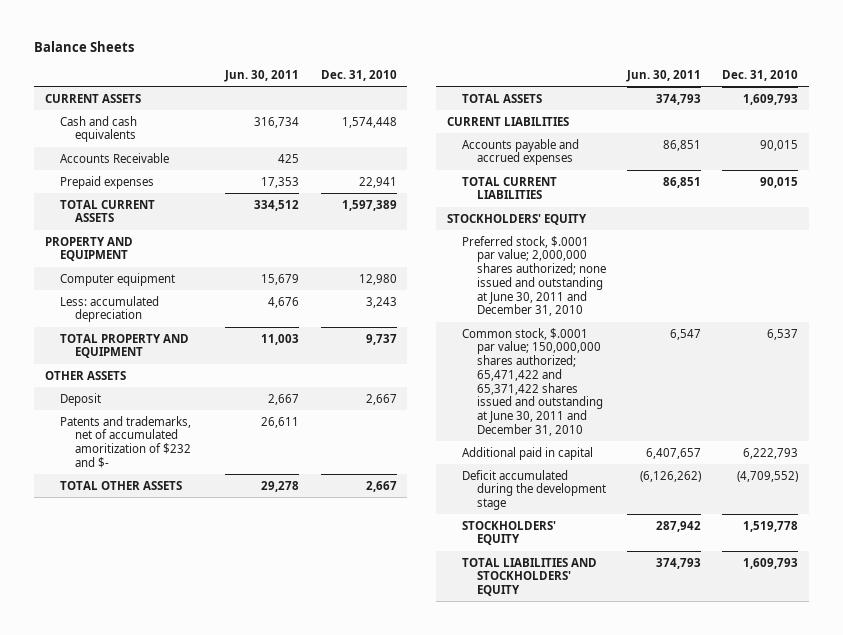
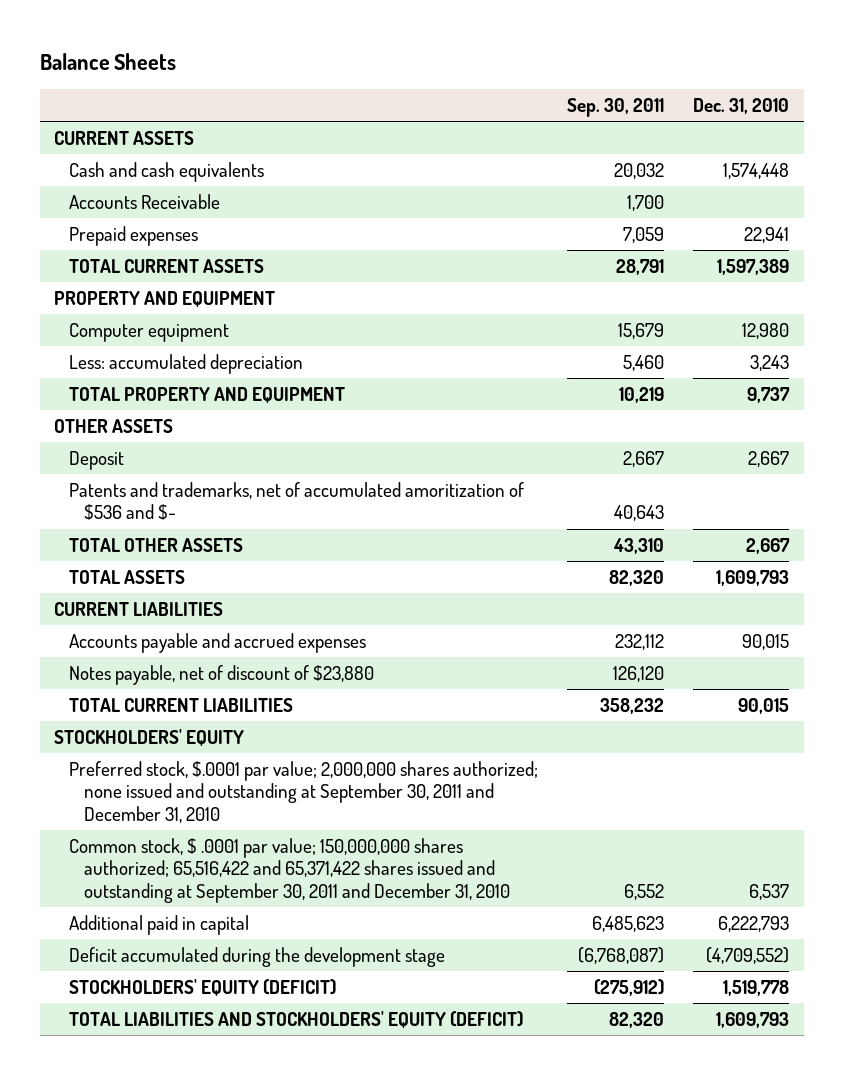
- | Jun. 30, 2011 | Dec. 31, 2010
+ | Sep. 30, 2011 | Dec. 31, 2010
- Patents and trademarks, net of accumulated amoritization of $232 and $- | 26,611 |
+ Patents and trademarks, net of accumulated amoritization of $536 and $- | 40,643 |
+ Notes payable, net of discount of $23,880 | 126,120 |
- Preferred stock, $.0001 par value; 2,000,000 shares authorized; none issued and outstanding at June 30, 2011 and December 31, 2010
- Common stock, $.0001 par value; 150,000,000 shares authorized; 65,471,422 and 65,371,422 shares issued and outstanding at June 30, 2011 and December 31, 2010 | 6,547 | 6,537
+ Preferred stock, $.0001 par value; 2,000,000 shares authorized; none issued and outstanding at September 30, 2011 and December 31, 2010
+ Common stock, $ .0001 par value; 150,000,000 shares authorized; 65,516,422 and 65,371,422 shares issued and outstanding at September 30, 2011 and December 31, 2010 | 6,552 | 6,537
- STOCKHOLDERS' EQUITY | 287,942 | 1,519,778
- TOTAL LIABILITIES AND STOCKHOLDERS' EQUITY | 374,793 | 1,609,793
+ STOCKHOLDERS' EQUITY (DEFICIT) | (275,912) | 1,519,778
+ TOTAL LIABILITIES AND STOCKHOLDERS' EQUITY (DEFICIT) | 82,320 | 1,609,793

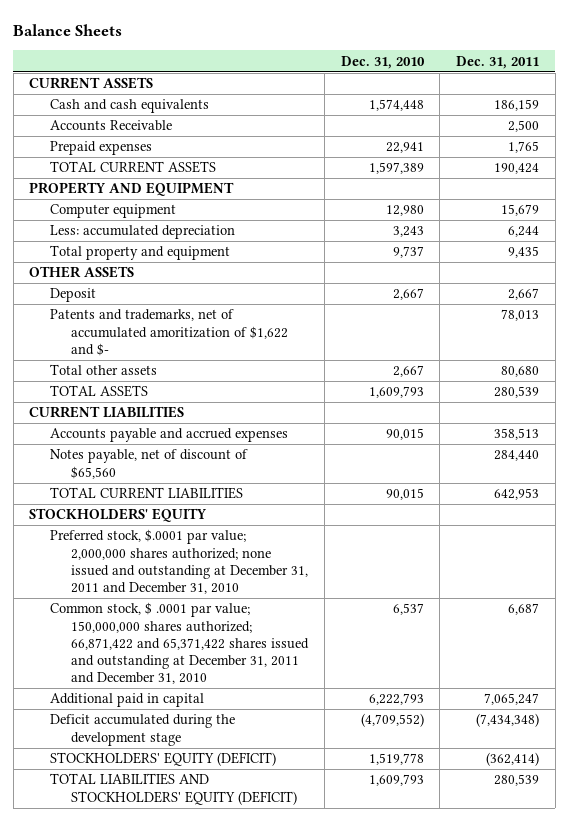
- | Sep. 30, 2011 | Dec. 31, 2010
+ | Dec. 31, 2010 | Dec. 31, 2011
- TOTAL PROPERTY AND EQUIPMENT | 10,219 | 9,737
+ Total property and equipment | 9,737 | 9,435
- Patents and trademarks, net of accumulated amoritization of $536 and $- | 40,643 |
- TOTAL OTHER ASSETS | 43,310 | 2,667
+ Patents and trademarks, net of accumulated amoritization of $1,622 and $- | | 78,013
+ Total other assets | 2,667 | 80,680
- Notes payable, net of discount of $23,880 | 126,120 |
+ Notes payable, net of discount of $65,560 | | 284,440
- Preferred stock, $.0001 par value; 2,000,000 shares authorized; none issued and outstanding at September 30, 2011 and December 31, 2010
- Common stock, $ .0001 par value; 150,000,000 shares authorized; 65,516,422 and 65,371,422 shares issued and outstanding at September 30, 2011 and December 31, 2010 | 6,552 | 6,537
+ Preferred stock, $.0001 par value; 2,000,000 shares authorized; none issued and outstanding at December 31, 2011 and December 31, 2010
+ Common stock, $ .0001 par value; 150,000,000 shares authorized; 66,871,422 and 65,371,422 shares issued and outstanding at December 31, 2011 and December 31, 2010 | 6,537 | 6,687

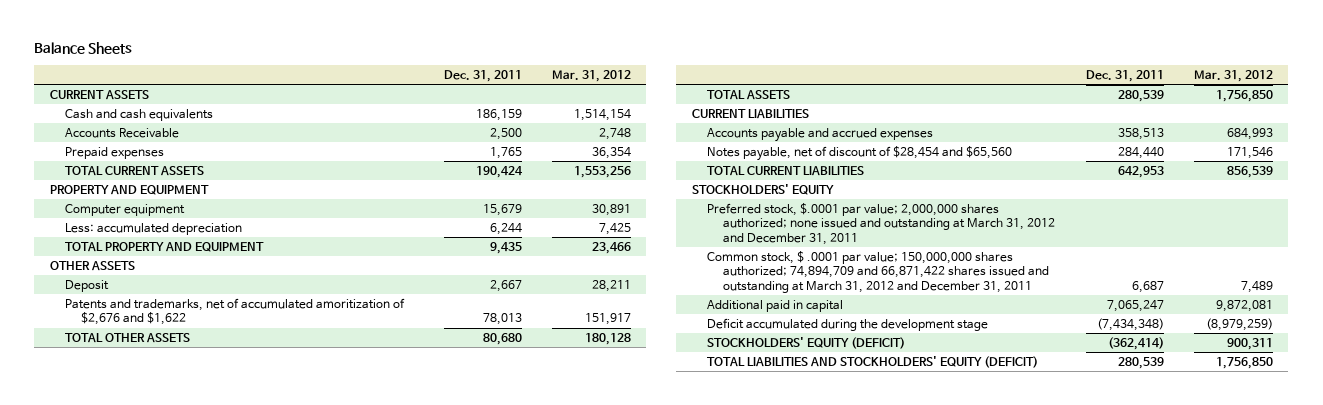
- | Dec. 31, 2010 | Dec. 31, 2011
+ | Dec. 31, 2011 | Mar. 31, 2012
- Total property and equipment | 9,737 | 9,435
+ TOTAL PROPERTY AND EQUIPMENT | 9,435 | 23,466
- Patents and trademarks, net of accumulated amoritization of $1,622 and $- | | 78,013
- Total other assets | 2,667 | 80,680
+ Patents and trademarks, net of accumulated amoritization of $2,676 and $1,622 | 78,013 | 151,917
+ TOTAL OTHER ASSETS | 80,680 | 180,128
- Notes payable, net of discount of $65,560 | | 284,440
+ Notes payable, net of discount of $28,454 and $65,560 | 284,440 | 171,546
- Preferred stock, $.0001 par value; 2,000,000 shares authorized; none issued and outstanding at December 31, 2011 and December 31, 2010
- Common stock, $ .0001 par value; 150,000,000 shares authorized; 66,871,422 and 65,371,422 shares issued and outstanding at December 31, 2011 and December 31, 2010 | 6,537 | 6,687
+ Preferred stock, $.0001 par value; 2,000,000 shares authorized; none issued and outstanding at March 31, 2012 and December 31, 2011
+ Common stock, $ .0001 par value; 150,000,000 shares authorized; 74,894,709 and 66,871,422 shares issued and outstanding at March 31, 2012 and December 31, 2011 | 6,687 | 7,489

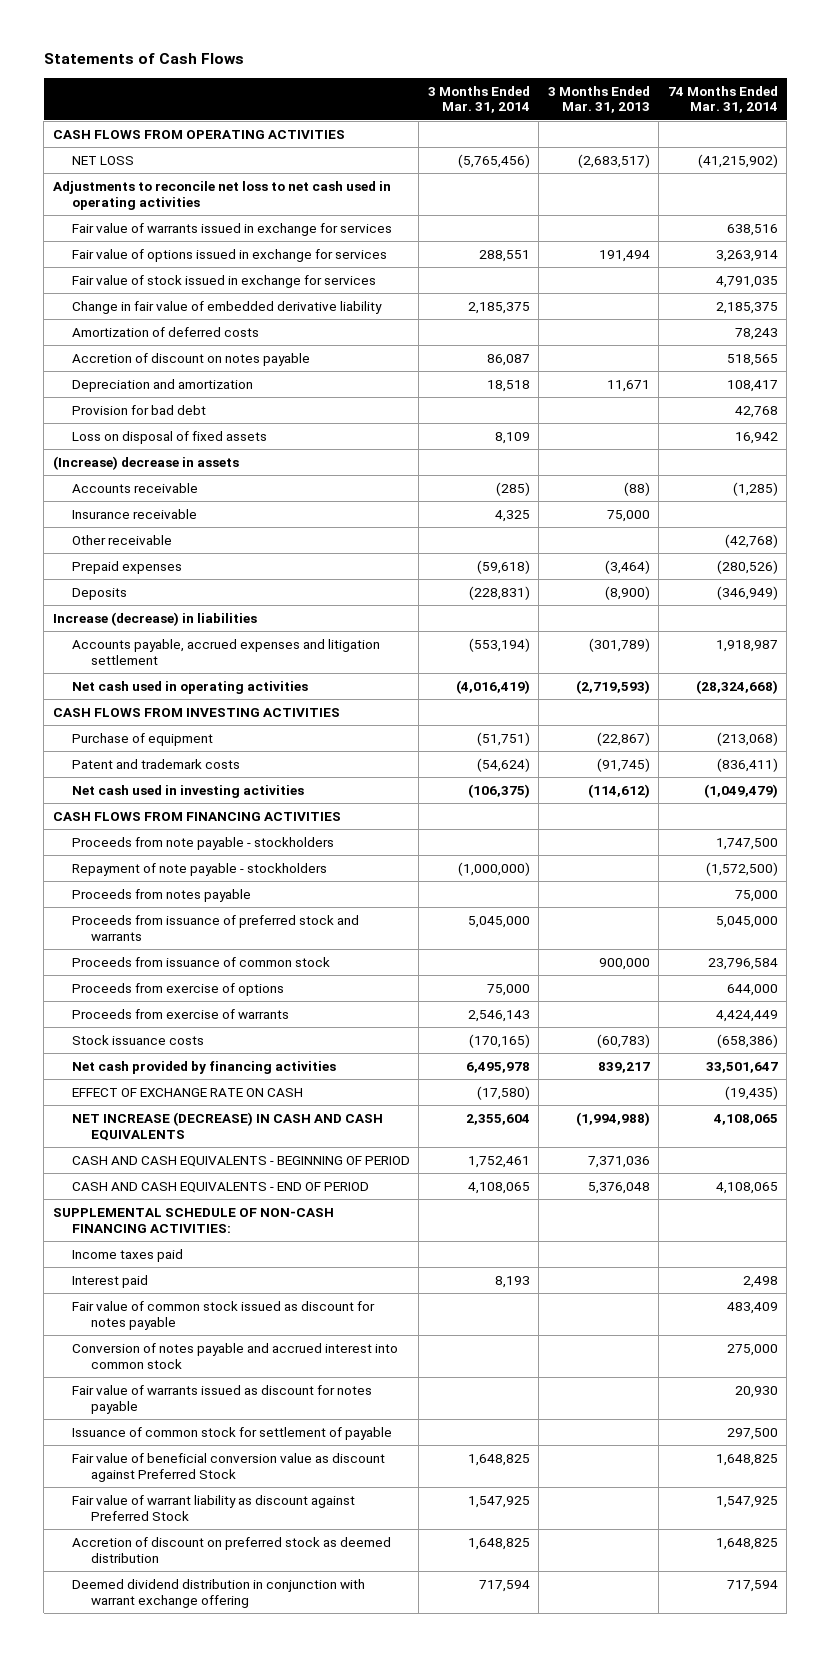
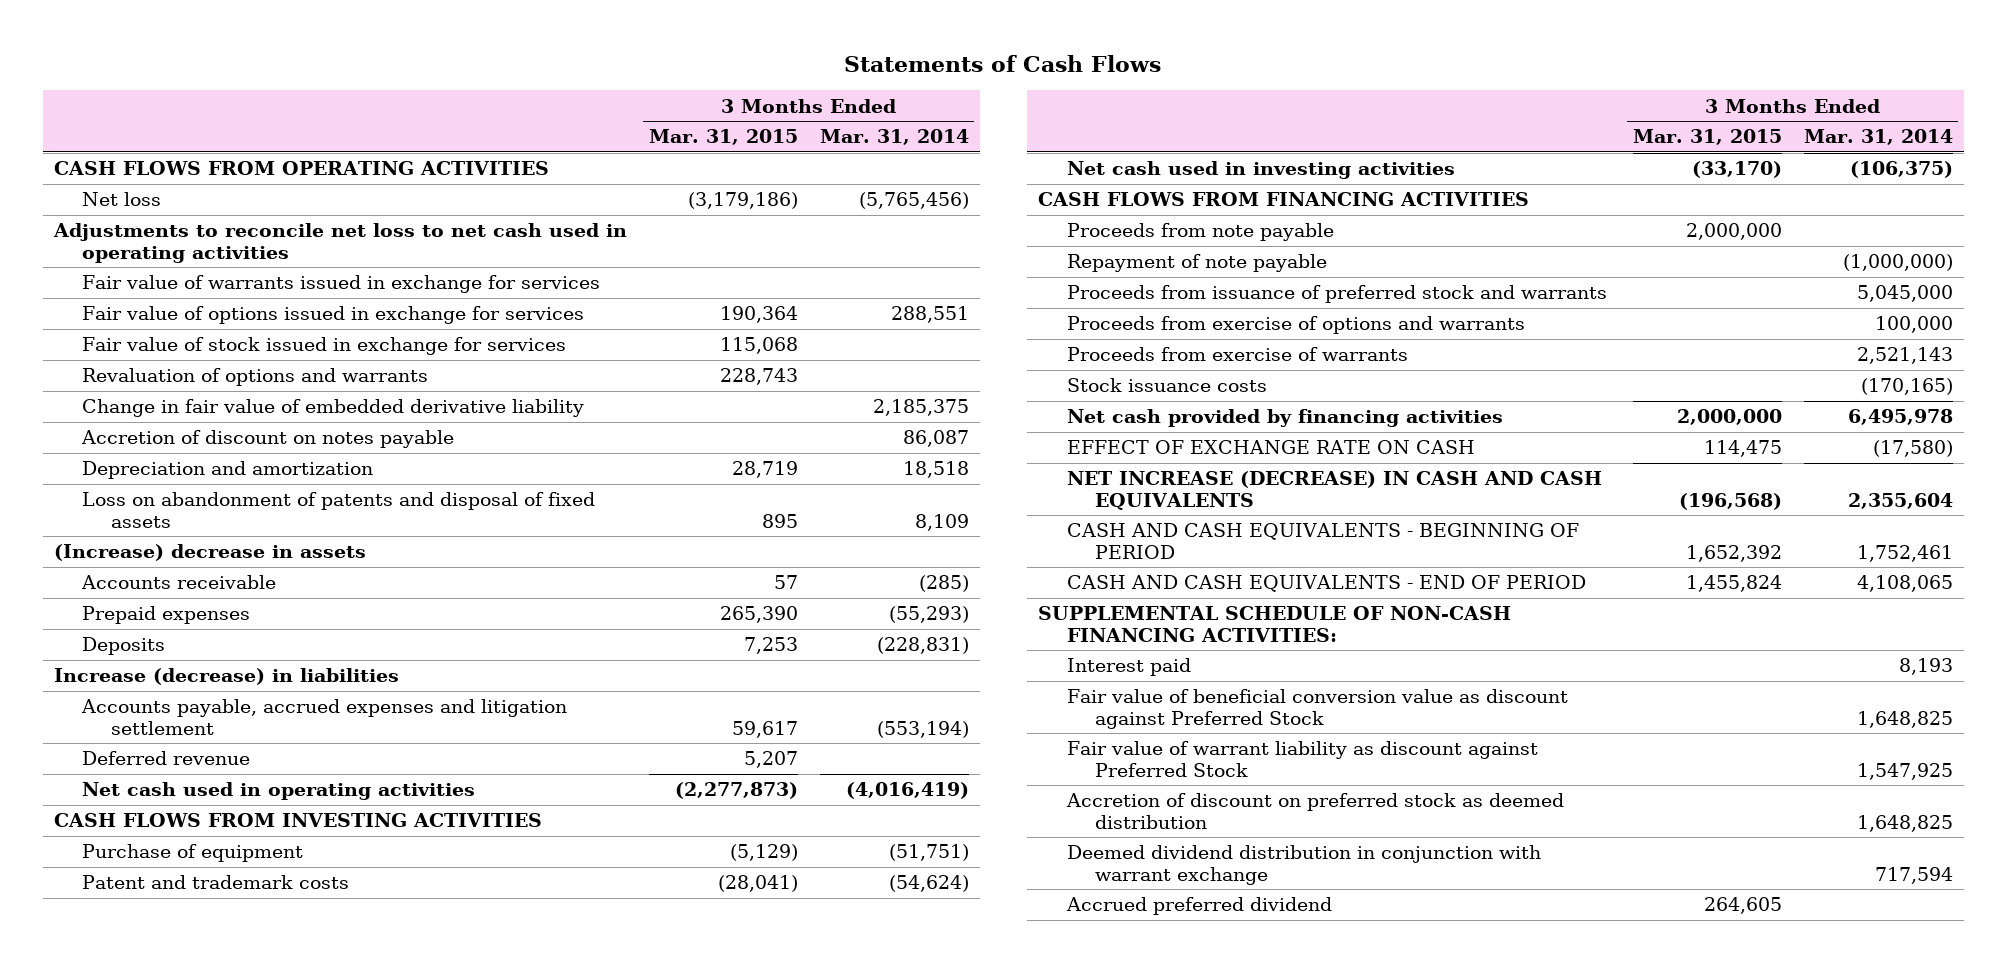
- | 3 Months Ended Mar. 31, 2014 | 3 Months Ended Mar. 31, 2013 | 74 Months Ended Mar. 31, 2014
+ | 3 Months Ended Mar. 31, 2015 | 3 Months Ended Mar. 31, 2014
- NET LOSS | (5,765,456) | (2,683,517) | (41,215,902)
+ Net loss | (3,179,186) | (5,765,456)
+ Revaluation of options and warrants | 228,743 |
- Amortization of deferred costs | | | 78,243
- Provision for bad debt | | | 42,768
- Loss on disposal of fixed assets | 8,109 | | 16,942
+ Loss on abandonment of patents and disposal of fixed assets | 895 | 8,109
- Insurance receivable | 4,325 | 75,000 |
- Other receivable | | | (42,768)
- Prepaid expenses | (59,618) | (3,464) | (280,526)
+ Prepaid expenses | 265,390 | (55,293)
+ Deferred revenue | 5,207 |
- Proceeds from note payable - stockholders | | | 1,747,500
- Repayment of note payable - stockholders | (1,000,000) | | (1,572,500)
- Proceeds from notes payable | | | 75,000
+ Proceeds from note payable | 2,000,000 |
+ Repayment of note payable | | (1,000,000)
- Proceeds from issuance of common stock | | 900,000 | 23,796,584
- Proceeds from exercise of options | 75,000 | | 644,000
- Proceeds from exercise of warrants | 2,546,143 | | 4,424,449
+ Proceeds from exercise of options and warrants | | 100,000
+ Proceeds from exercise of warrants | | 2,521,143
- Income taxes paid
- Fair value of common stock issued as discount for notes payable | | | 483,409
- Conversion of notes payable and accrued interest into common stock | | | 275,000
- Fair value of warrants issued as discount for notes payable | | | 20,930
- Issuance of common stock for settlement of payable | | | 297,500
- Deemed dividend distribution in conjunction with warrant exchange offering | 717,594 | | 717,594
+ Deemed dividend distribution in conjunction with warrant exchange | | 717,594
+ Accrued preferred dividend | 264,605 |

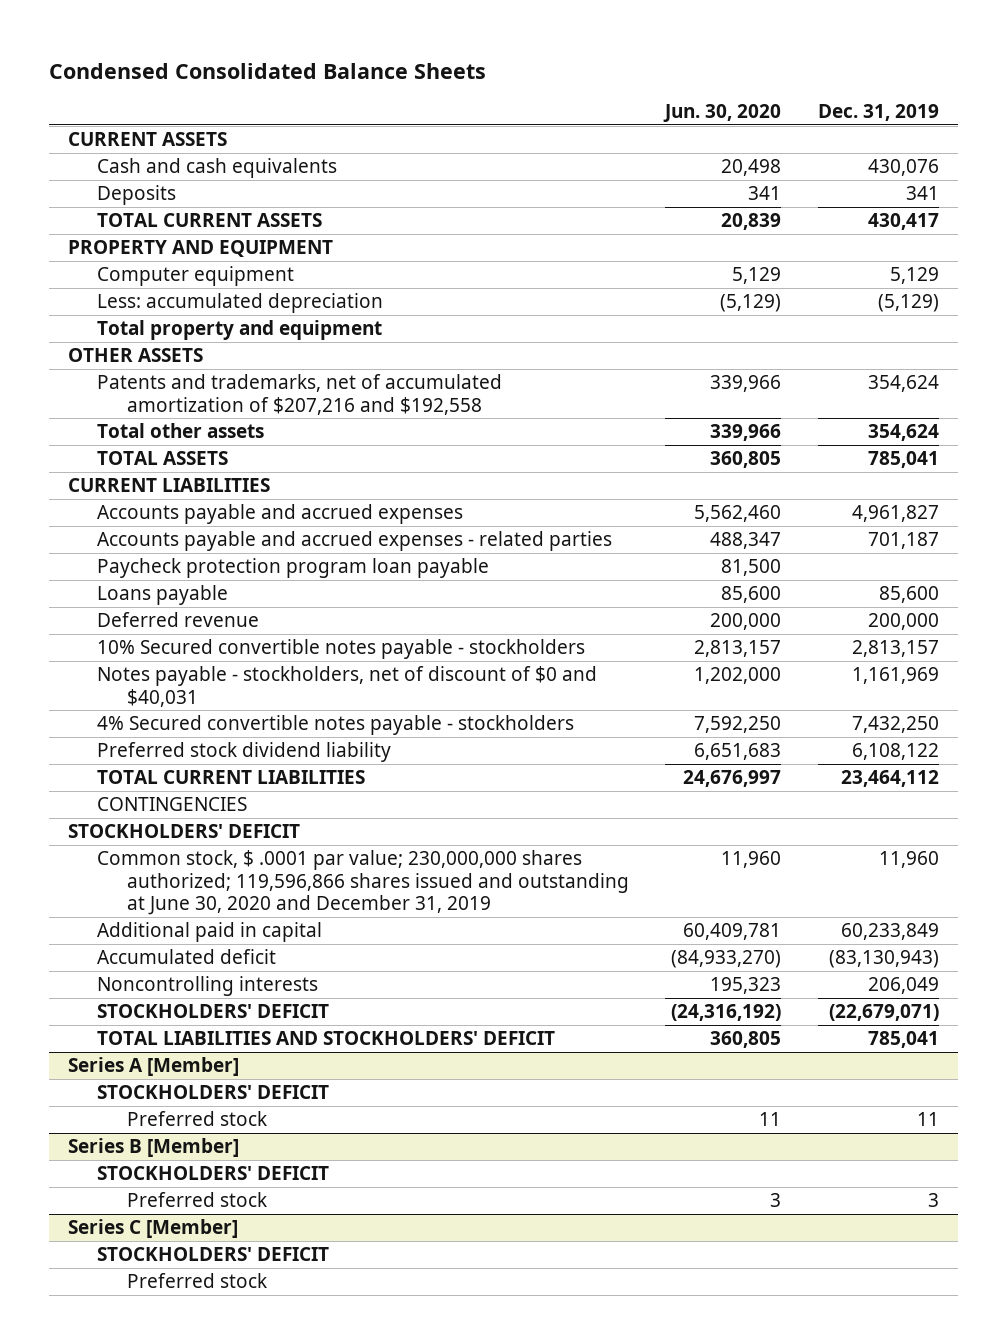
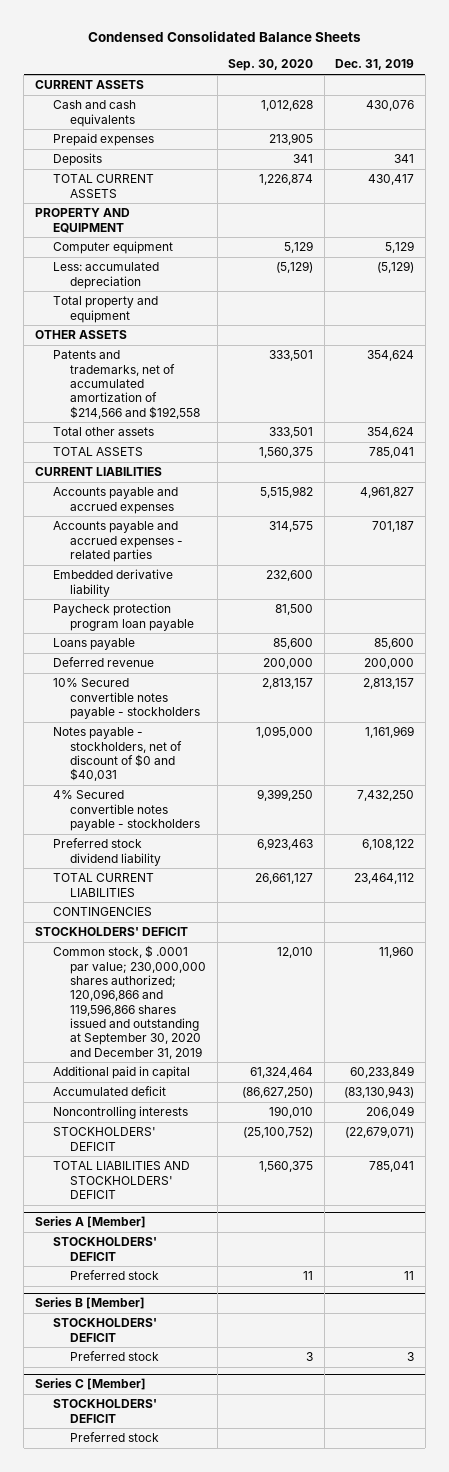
- | Jun. 30, 2020 | Dec. 31, 2019
+ | Sep. 30, 2020 | Dec. 31, 2019
+ Prepaid expenses | 213,905 |
- Patents and trademarks, net of accumulated amortization of $207,216 and $192,558 | 339,966 | 354,624
+ Patents and trademarks, net of accumulated amortization of $214,566 and $192,558 | 333,501 | 354,624
+ Embedded derivative liability | 232,600 |
- Common stock, $ .0001 par value; 230,000,000 shares authorized; 119,596,866 shares issued and outstanding at June 30, 2020 and December 31, 2019 | 11,960 | 11,960
+ Common stock, $ .0001 par value; 230,000,000 shares authorized; 120,096,866 and 119,596,866 shares issued and outstanding at September 30, 2020 and December 31, 2019 | 12,010 | 11,960

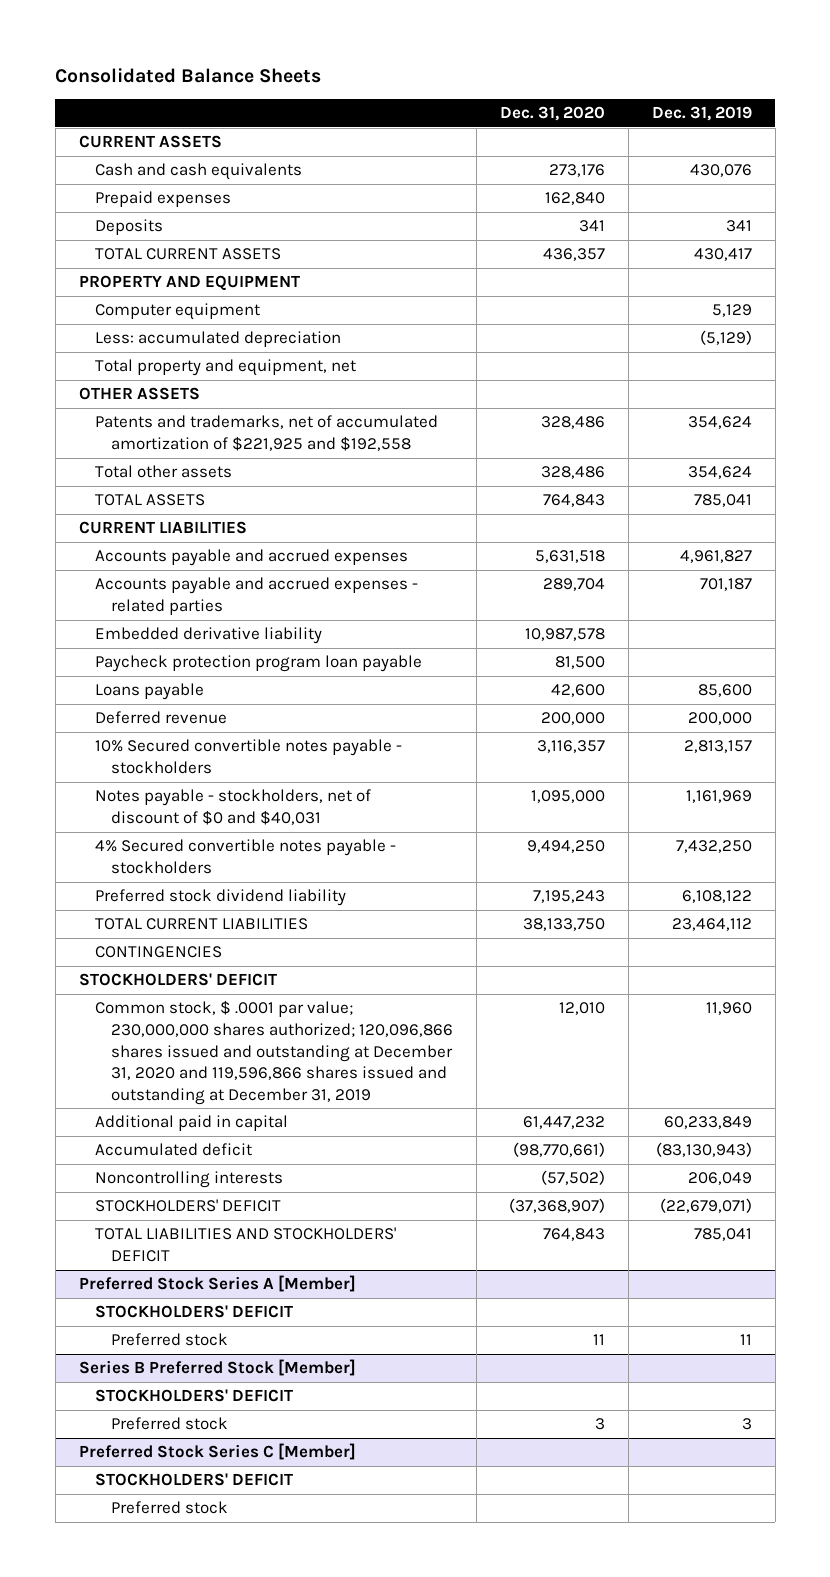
- Condensed Consolidated Balance Sheets
+ Consolidated Balance Sheets
- | Sep. 30, 2020 | Dec. 31, 2019
+ | Dec. 31, 2020 | Dec. 31, 2019
- Total property and equipment
+ Total property and equipment, net
- Patents and trademarks, net of accumulated amortization of $214,566 and $192,558 | 333,501 | 354,624
+ Patents and trademarks, net of accumulated amortization of $221,925 and $192,558 | 328,486 | 354,624
- Common stock, $ .0001 par value; 230,000,000 shares authorized; 120,096,866 and 119,596,866 shares issued and outstanding at September 30, 2020 and December 31, 2019 | 12,010 | 11,960
+ Common stock, $ .0001 par value; 230,000,000 shares authorized; 120,096,866 shares issued and outstanding at December 31, 2020 and 119,596,866 shares issued and outstanding at December 31, 2019 | 12,010 | 11,960
- Series A [Member]
+ Preferred Stock Series A [Member]
- Series B [Member]
+ Series B Preferred Stock [Member]
- Series C [Member]
+ Preferred Stock Series C [Member]

